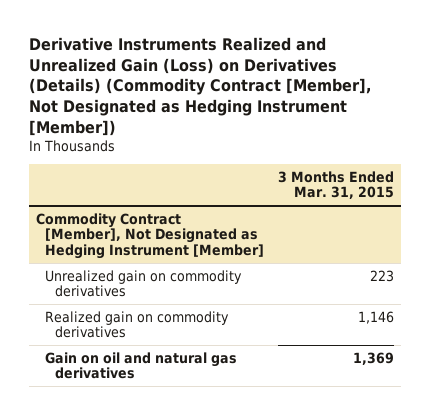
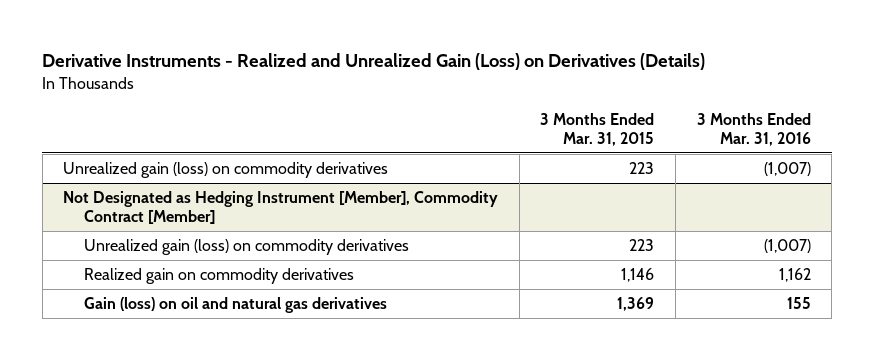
- Derivative Instruments Realized and Unrealized Gain (Loss) on Derivatives (Details) (Commodity Contract [Member], Not Designated as Hedging Instrument [Member])
+ Derivative Instruments - Realized and Unrealized Gain (Loss) on Derivatives (Details)
- | 3 Months Ended Mar. 31, 2015
+ | 3 Months Ended Mar. 31, 2015 | 3 Months Ended Mar. 31, 2016
- Commodity Contract [Member], Not Designated as Hedging Instrument [Member]
- Unrealized gain on commodity derivatives | 223
+ Unrealized gain (loss) on commodity derivatives | 223 | (1,007)
+ Not Designated as Hedging Instrument [Member], Commodity Contract [Member]
+ Unrealized gain (loss) on commodity derivatives | 223 | (1,007)
- Gain on oil and natural gas derivatives | 1,369
+ Gain (loss) on oil and natural gas derivatives | 1,369 | 155

